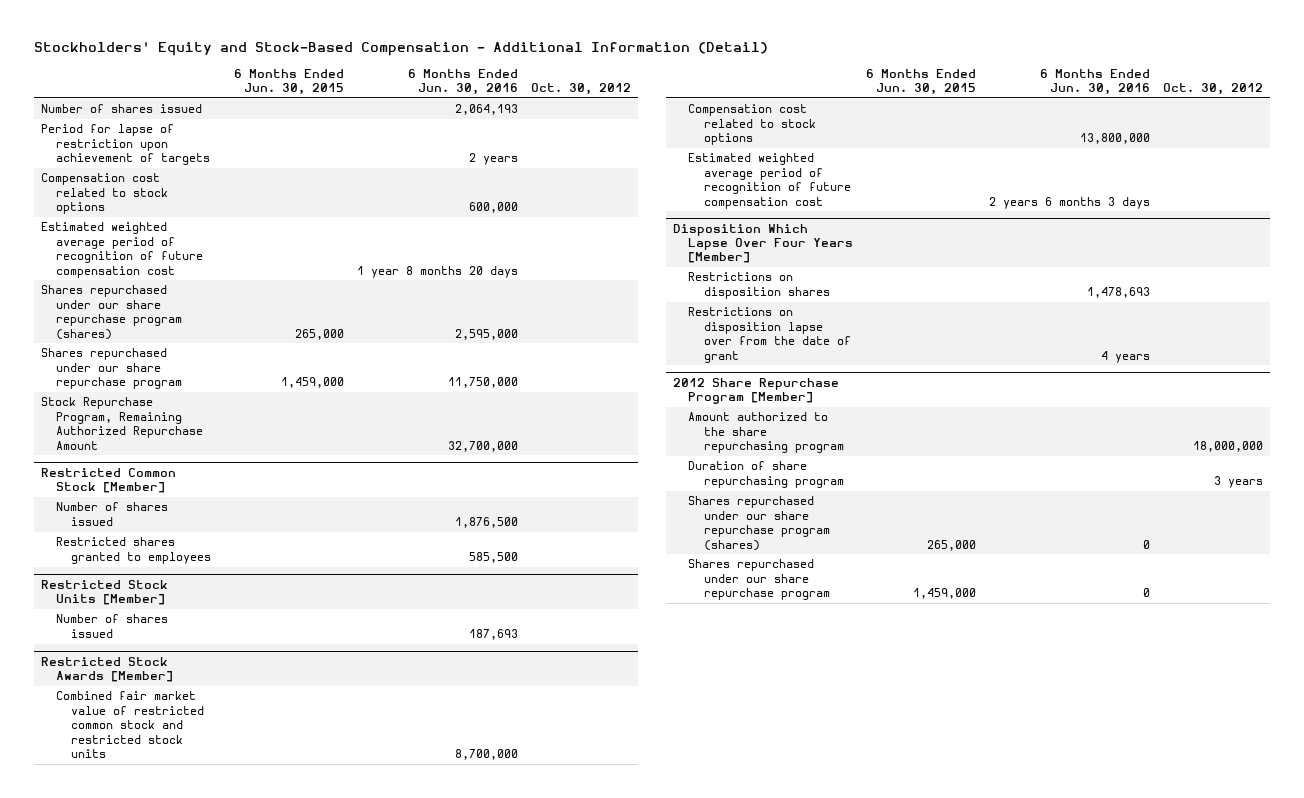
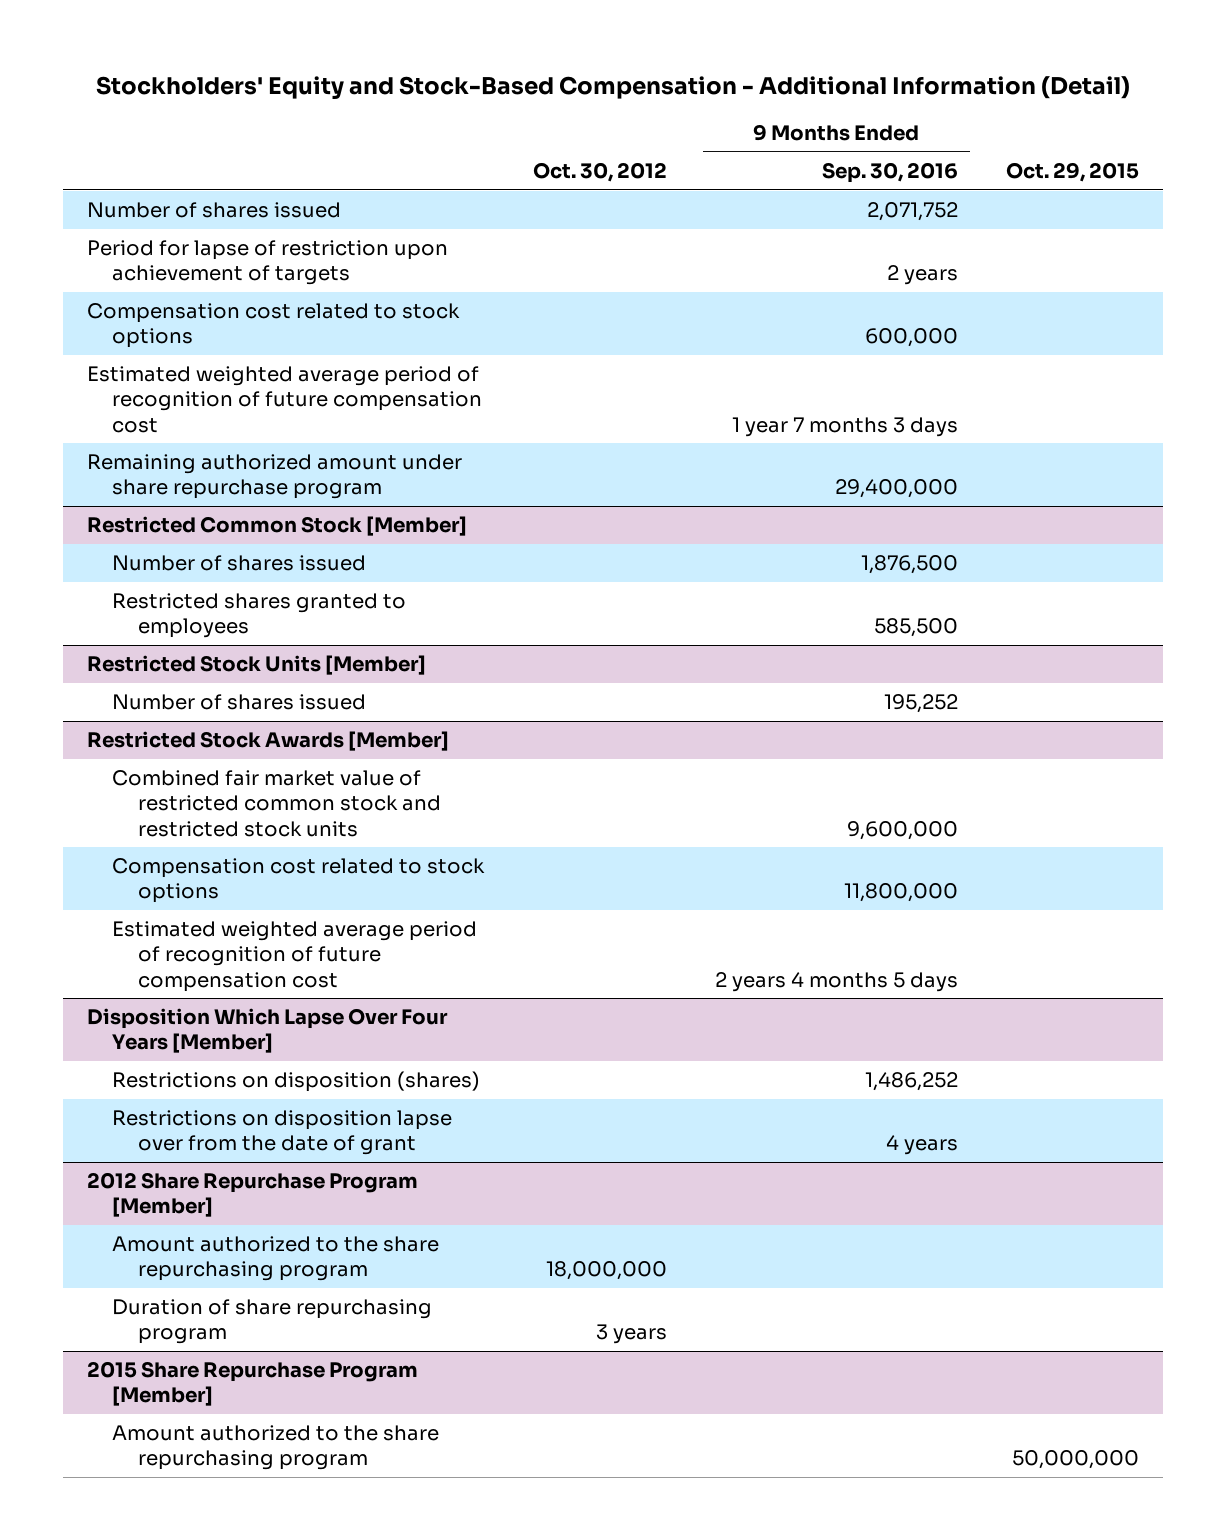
- | 6 Months Ended Jun. 30, 2015 | 6 Months Ended Jun. 30, 2016 | Oct. 30, 2012
+ | Oct. 30, 2012 | 9 Months Ended Sep. 30, 2016 | Oct. 29, 2015
- Shares repurchased under our share repurchase program (shares) | 265,000 | 2,595,000 |
- Shares repurchased under our share repurchase program | 1,459,000 | 11,750,000 |
- Stock Repurchase Program, Remaining Authorized Repurchase Amount | | 32,700,000 |
+ Remaining authorized amount under share repurchase program | | 29,400,000 |
@ Disposition Which Lapse Over Four Years [Member]
- Restrictions on disposition shares | | 1,478,693 |
+ Restrictions on disposition (shares) | | 1,486,252 |
@ 2012 Share Repurchase Program [Member]
- Shares repurchased under our share repurchase program (shares) | 265,000 | 0 |
- Shares repurchased under our share repurchase program | 1,459,000 | 0 |
+ 2015 Share Repurchase Program [Member]
+ Amount authorized to the share repurchasing program | | | 50,000,000

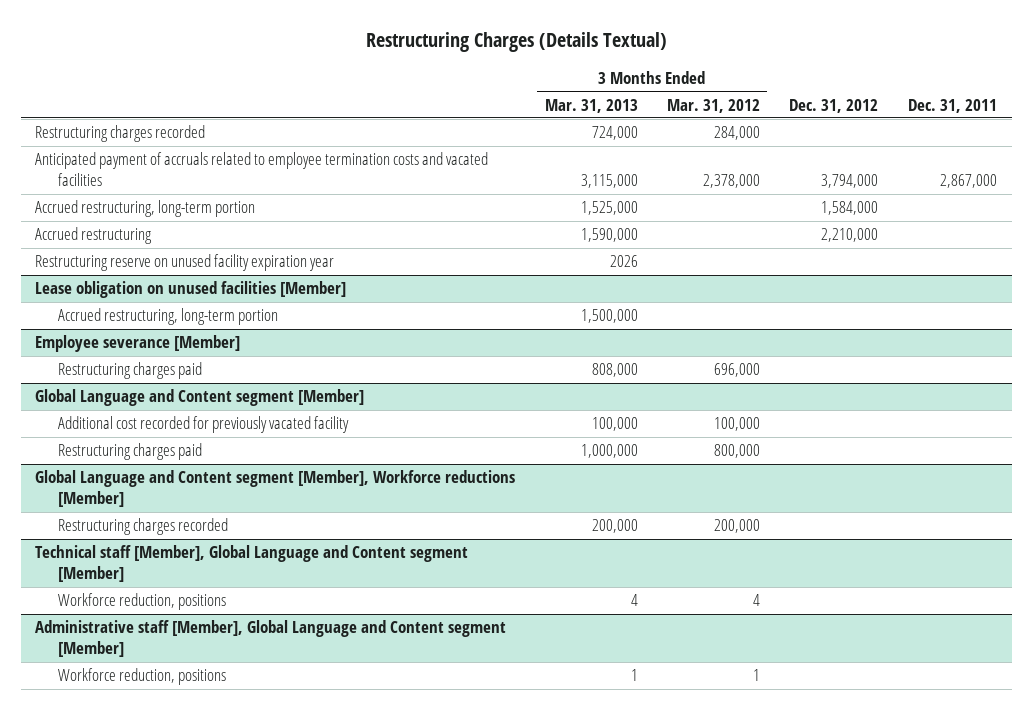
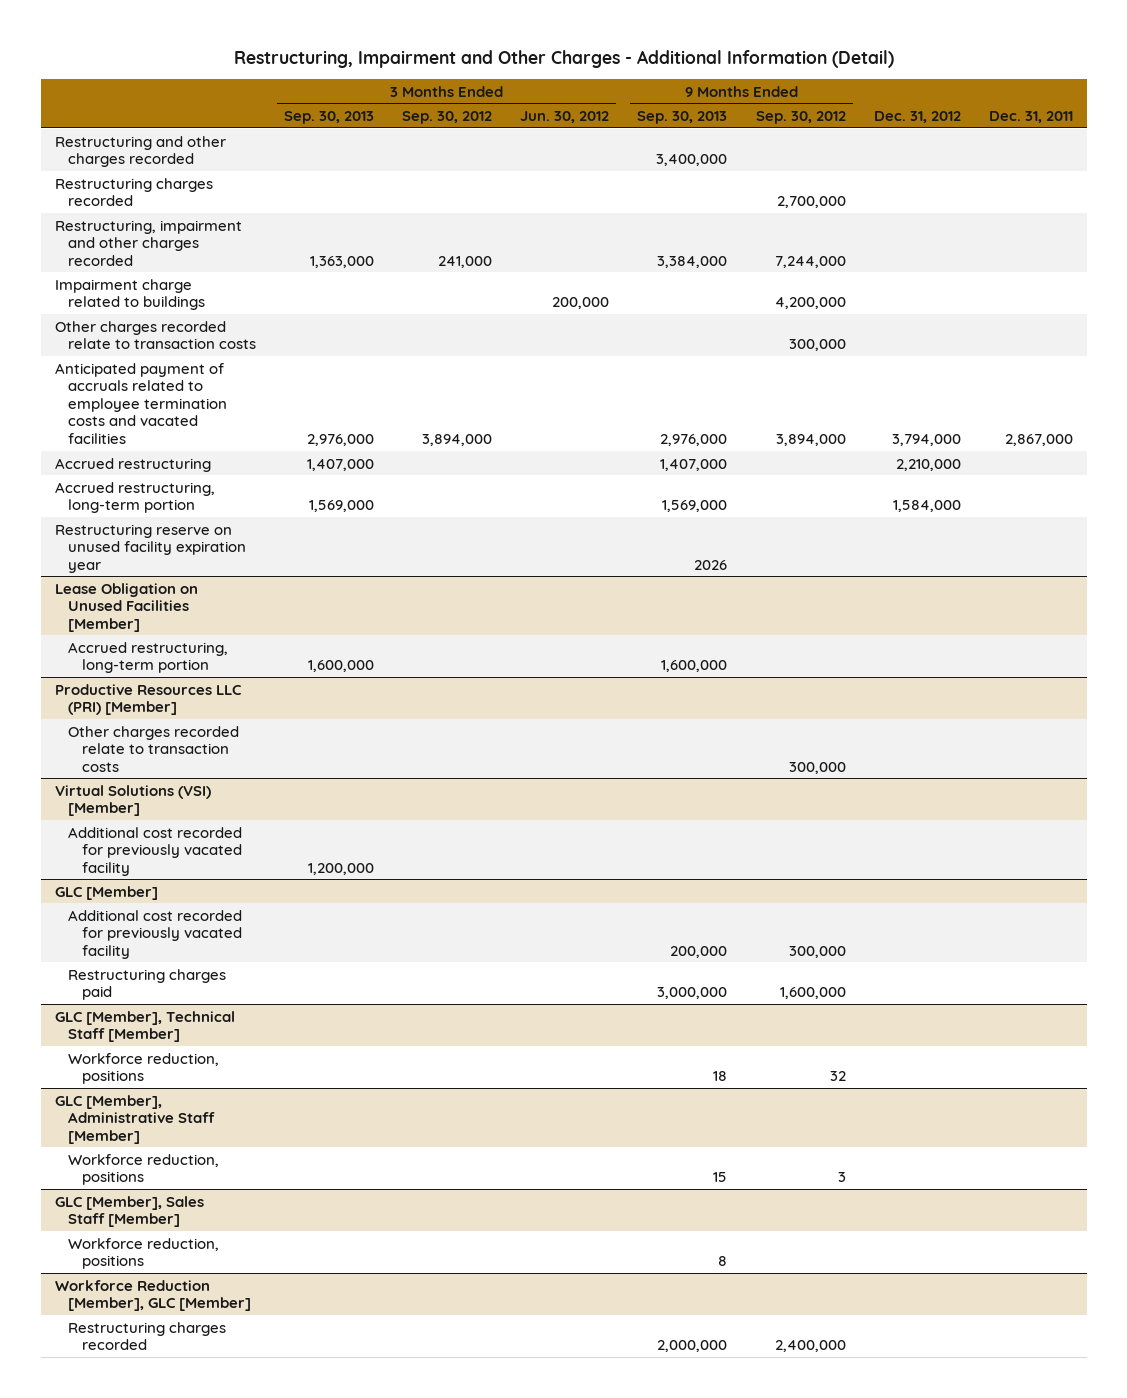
- Restructuring Charges (Details Textual)
+ Restructuring, Impairment and Other Charges - Additional Information (Detail)
- | 3 Months Ended Mar. 31, 2013 | 3 Months Ended Mar. 31, 2012 | Dec. 31, 2012 | Dec. 31, 2011
+ | 3 Months Ended Sep. 30, 2013 | 3 Months Ended Sep. 30, 2012 | 3 Months Ended Jun. 30, 2012 | 9 Months Ended Sep. 30, 2013 | 9 Months Ended Sep. 30, 2012 | Dec. 31, 2012 | Dec. 31, 2011
+ Restructuring and other charges recorded | | | | 3,400,000 | | |
+ Restructuring, impairment and other charges recorded | 1,363,000 | 241,000 | | 3,384,000 | 7,244,000 | |
+ Impairment charge related to buildings | | | 200,000 | | 4,200,000 | |
+ Other charges recorded relate to transaction costs | | | | | 300,000 | |
moved down: Accrued restructuring, long-term portion | 1,569,000 | | | 1,569,000 | | 1,584,000 |
- Lease obligation on unused facilities [Member]
+ Lease Obligation on Unused Facilities [Member]
- Employee severance [Member]
- Restructuring charges paid | 808,000 | 696,000 | |
- Global Language and Content segment [Member]
- Additional cost recorded for previously vacated facility | 100,000 | 100,000 | |
- Restructuring charges paid | 1,000,000 | 800,000 | |
- Global Language and Content segment [Member], Workforce reductions [Member]
- Restructuring charges recorded | 200,000 | 200,000 | |
- Technical staff [Member], Global Language and Content segment [Member]
- Workforce reduction, positions | 4 | 4 | |
- Administrative staff [Member], Global Language and Content segment [Member]
- Workforce reduction, positions | 1 | 1 | |
+ Productive Resources LLC (PRI) [Member]
+ Other charges recorded relate to transaction costs | | | | | 300,000 | |
+ Virtual Solutions (VSI) [Member]
+ Additional cost recorded for previously vacated facility | 1,200,000 | | | | | |
+ GLC [Member]
+ Additional cost recorded for previously vacated facility | | | | 200,000 | 300,000 | |
+ Restructuring charges paid | | | | 3,000,000 | 1,600,000 | |
+ GLC [Member], Technical Staff [Member]
+ Workforce reduction, positions | | | | 18 | 32 | |
+ GLC [Member], Administrative Staff [Member]
+ Workforce reduction, positions | | | | 15 | 3 | |
+ GLC [Member], Sales Staff [Member]
+ Workforce reduction, positions | | | | 8 | | |
+ Workforce Reduction [Member], GLC [Member]
+ Restructuring charges recorded | | | | 2,000,000 | 2,400,000 | |

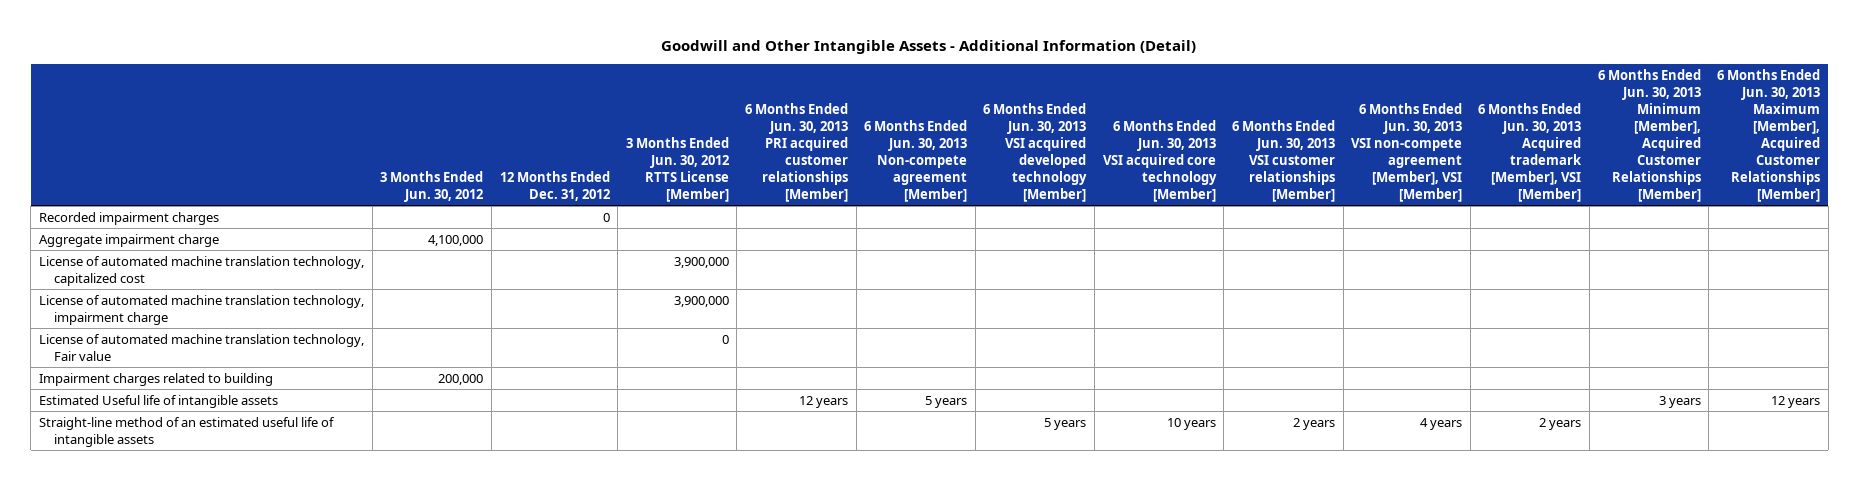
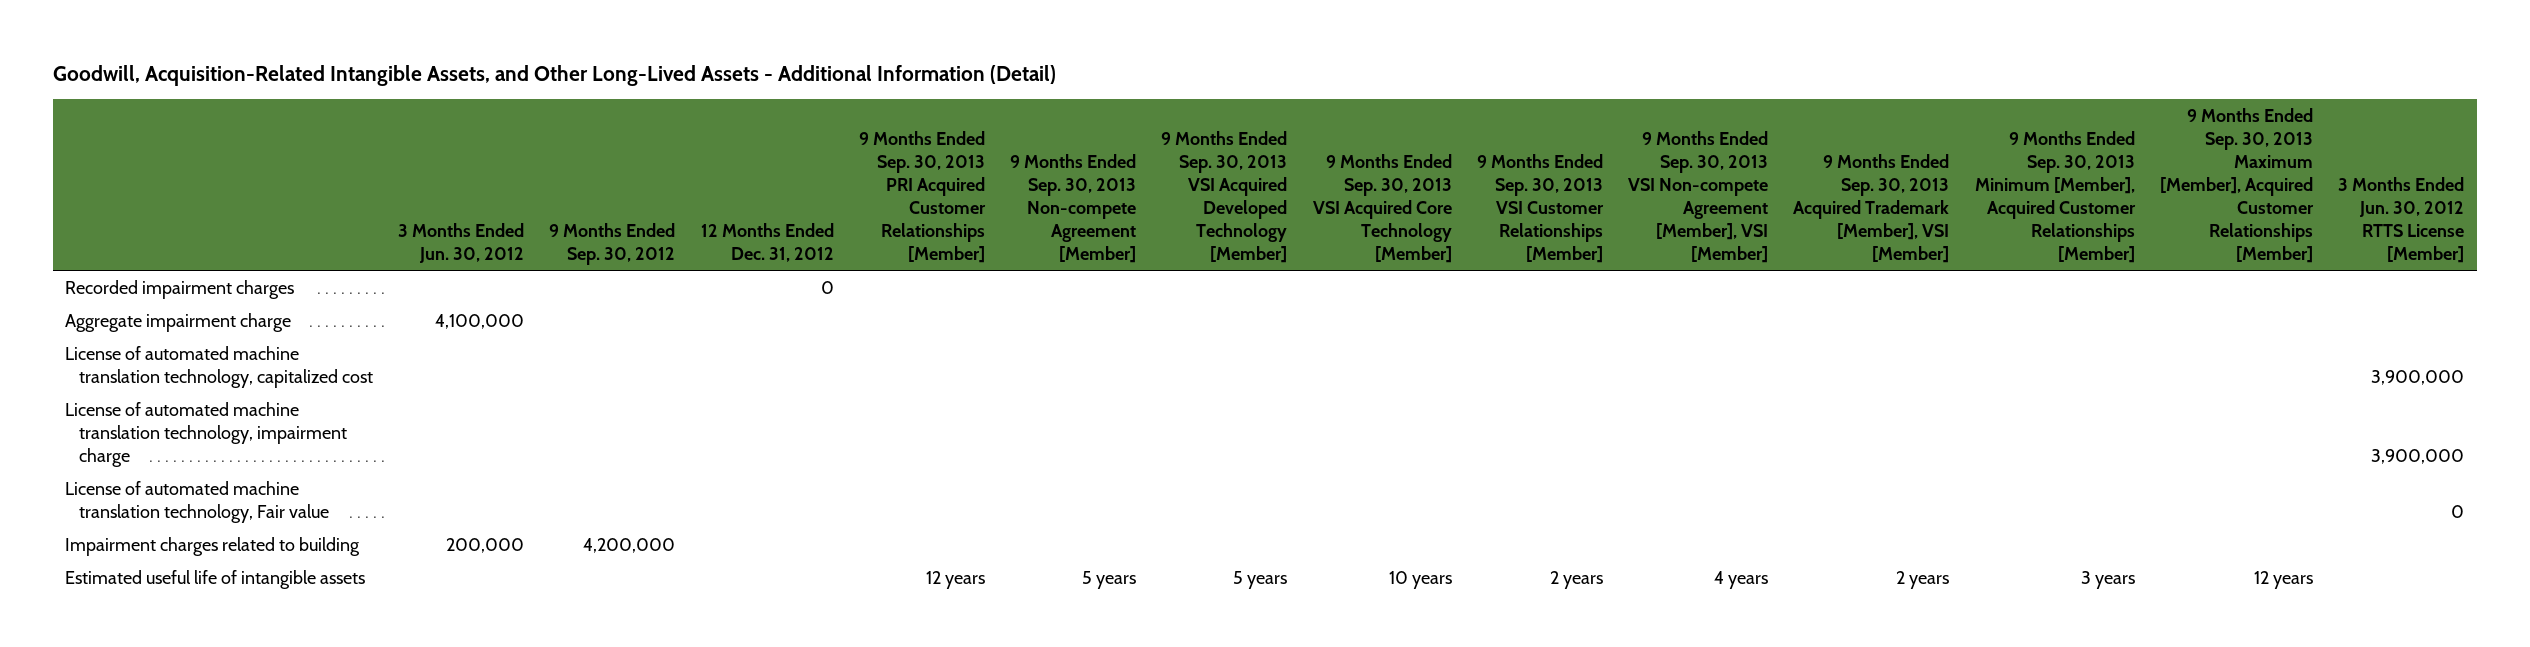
- Goodwill and Other Intangible Assets - Additional Information (Detail)
+ Goodwill, Acquisition-Related Intangible Assets, and Other Long-Lived Assets - Additional Information (Detail)
- | 3 Months Ended Jun. 30, 2012 | 12 Months Ended Dec. 31, 2012 | 3 Months Ended Jun. 30, 2012 RTTS License [Member] | 6 Months Ended Jun. 30, 2013 PRI acquired customer relationships [Member] | 6 Months Ended Jun. 30, 2013 Non-compete agreement [Member] | 6 Months Ended Jun. 30, 2013 VSI acquired developed technology [Member] | 6 Months Ended Jun. 30, 2013 VSI acquired core technology [Member] | 6 Months Ended Jun. 30, 2013 VSI customer relationships [Member] | 6 Months Ended Jun. 30, 2013 VSI non-compete agreement [Member], VSI [Member] | 6 Months Ended Jun. 30, 2013 Acquired trademark [Member], VSI [Member] | 6 Months Ended Jun. 30, 2013 Minimum [Member], Acquired Customer Relationships [Member] | 6 Months Ended Jun. 30, 2013 Maximum [Member], Acquired Customer Relationships [Member]
+ | 3 Months Ended Jun. 30, 2012 | 9 Months Ended Sep. 30, 2012 | 12 Months Ended Dec. 31, 2012 | 9 Months Ended Sep. 30, 2013 PRI Acquired Customer Relationships [Member] | 9 Months Ended Sep. 30, 2013 Non-compete Agreement [Member] | 9 Months Ended Sep. 30, 2013 VSI Acquired Developed Technology [Member] | 9 Months Ended Sep. 30, 2013 VSI Acquired Core Technology [Member] | 9 Months Ended Sep. 30, 2013 VSI Customer Relationships [Member] | 9 Months Ended Sep. 30, 2013 VSI Non-compete Agreement [Member], VSI [Member] | 9 Months Ended Sep. 30, 2013 Acquired Trademark [Member], VSI [Member] | 9 Months Ended Sep. 30, 2013 Minimum [Member], Acquired Customer Relationships [Member] | 9 Months Ended Sep. 30, 2013 Maximum [Member], Acquired Customer Relationships [Member] | 3 Months Ended Jun. 30, 2012 RTTS License [Member]
- Estimated Useful life of intangible assets | | | | 12 years | 5 years | | | | | | 3 years | 12 years
- Straight-line method of an estimated useful life of intangible assets | | | | | | 5 years | 10 years | 2 years | 4 years | 2 years | |
+ Estimated useful life of intangible assets | | | | 12 years | 5 years | 5 years | 10 years | 2 years | 4 years | 2 years | 3 years | 12 years |

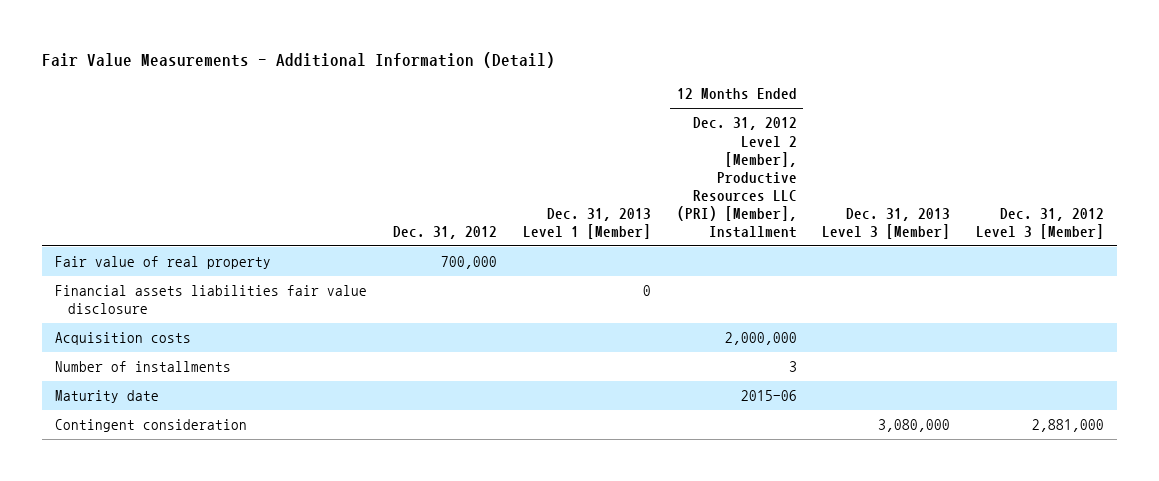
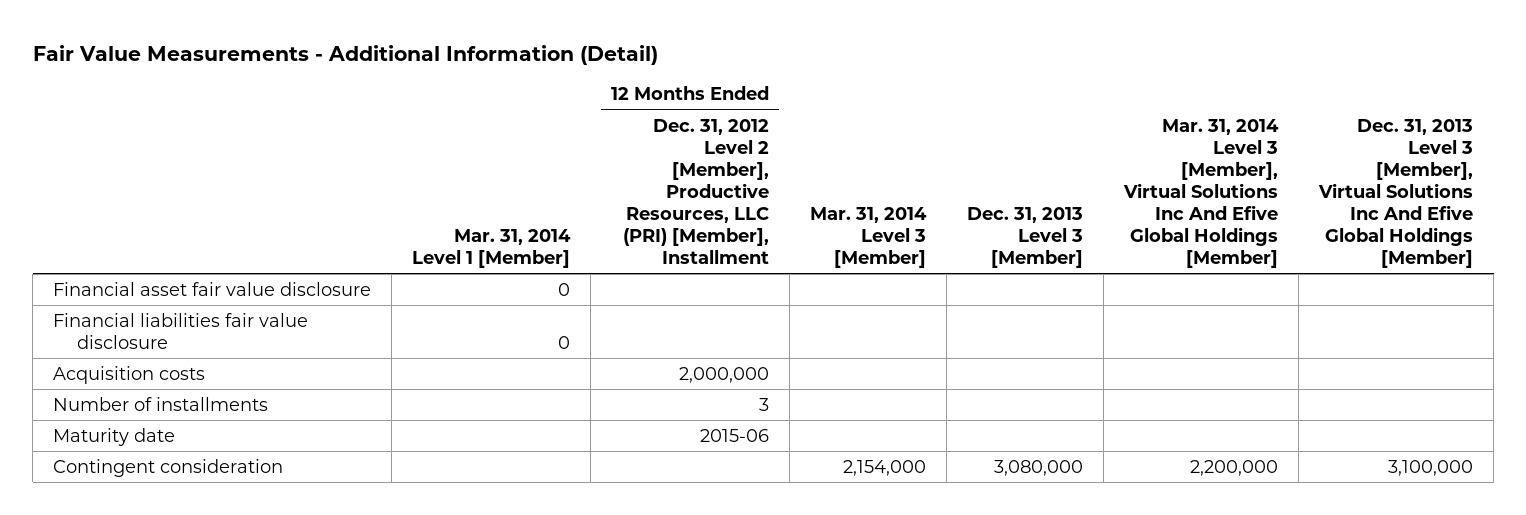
- | Dec. 31, 2012 | Dec. 31, 2013 Level 1 [Member] | 12 Months Ended Dec. 31, 2012 Level 2 [Member], Productive Resources LLC (PRI) [Member], Installment | Dec. 31, 2013 Level 3 [Member] | Dec. 31, 2012 Level 3 [Member]
+ | Mar. 31, 2014 Level 1 [Member] | 12 Months Ended Dec. 31, 2012 Level 2 [Member], Productive Resources, LLC (PRI) [Member], Installment | Mar. 31, 2014 Level 3 [Member] | Dec. 31, 2013 Level 3 [Member] | Mar. 31, 2014 Level 3 [Member], Virtual Solutions Inc And Efive Global Holdings [Member] | Dec. 31, 2013 Level 3 [Member], Virtual Solutions Inc And Efive Global Holdings [Member]
- Fair value of real property | 700,000 | | | |
- Financial assets liabilities fair value disclosure | | 0 | | |
+ Financial asset fair value disclosure | 0 | | | | |
+ Financial liabilities fair value disclosure | 0 | | | | |

